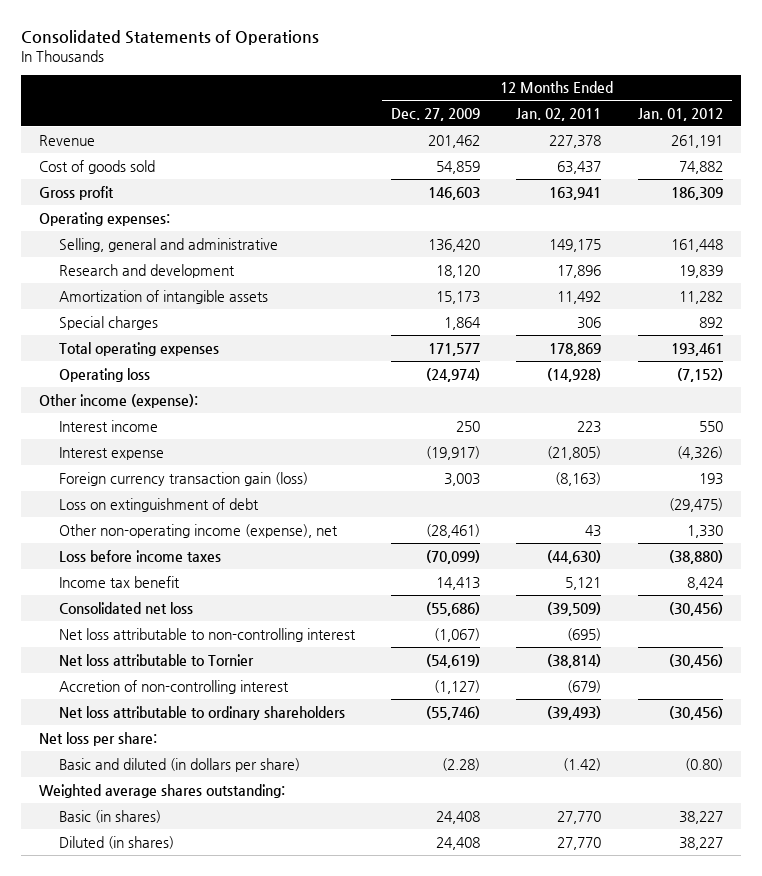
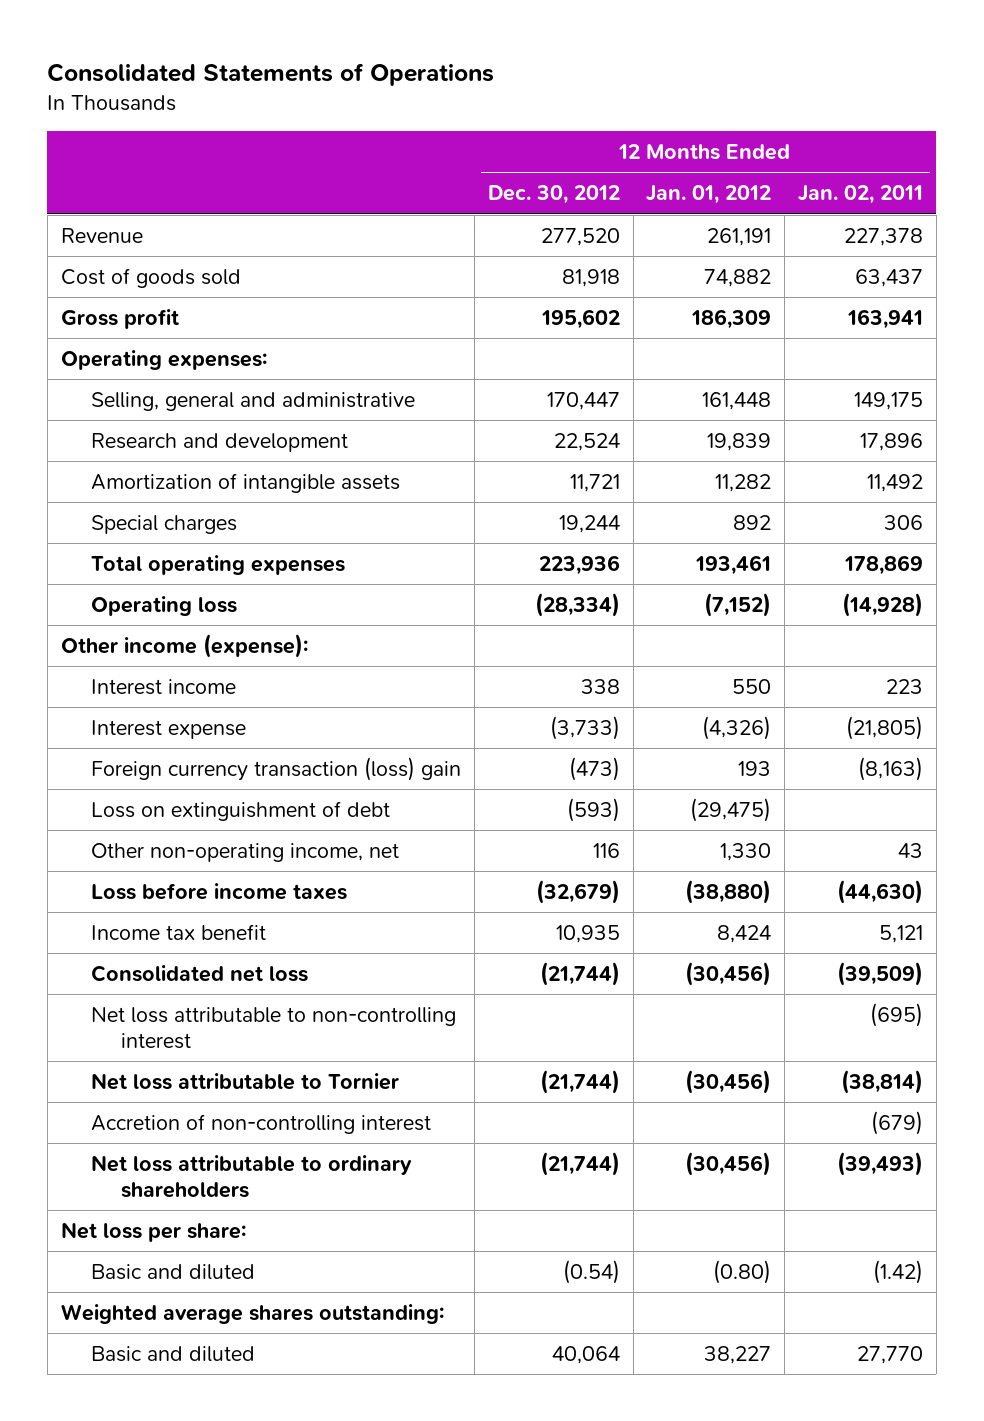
- | 12 Months Ended Dec. 27, 2009 | 12 Months Ended Jan. 02, 2011 | 12 Months Ended Jan. 01, 2012
+ | 12 Months Ended Dec. 30, 2012 | 12 Months Ended Jan. 01, 2012 | 12 Months Ended Jan. 02, 2011
- Foreign currency transaction gain (loss) | 3,003 | (8,163) | 193
+ Foreign currency transaction (loss) gain | (473) | 193 | (8,163)
- Other non-operating income (expense), net | (28,461) | 43 | 1,330
+ Other non-operating income, net | 116 | 1,330 | 43
- Basic and diluted (in dollars per share) | (2.28) | (1.42) | (0.80)
+ Basic and diluted | (0.54) | (0.80) | (1.42)
- Basic (in shares) | 24,408 | 27,770 | 38,227
- Diluted (in shares) | 24,408 | 27,770 | 38,227
+ Basic and diluted | 40,064 | 38,227 | 27,770

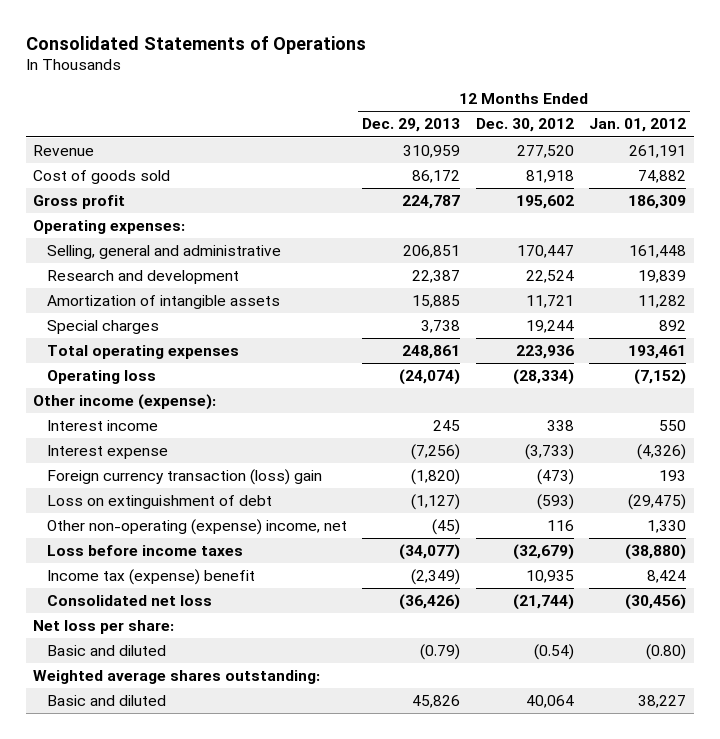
- | 12 Months Ended Dec. 30, 2012 | 12 Months Ended Jan. 01, 2012 | 12 Months Ended Jan. 02, 2011
+ | 12 Months Ended Dec. 29, 2013 | 12 Months Ended Dec. 30, 2012 | 12 Months Ended Jan. 01, 2012
- Other non-operating income, net | 116 | 1,330 | 43
+ Other non-operating (expense) income, net | (45) | 116 | 1,330
- Income tax benefit | 10,935 | 8,424 | 5,121
+ Income tax (expense) benefit | (2,349) | 10,935 | 8,424
- Net loss attributable to non-controlling interest | | | (695)
- Net loss attributable to Tornier | (21,744) | (30,456) | (38,814)
- Accretion of non-controlling interest | | | (679)
- Net loss attributable to ordinary shareholders | (21,744) | (30,456) | (39,493)

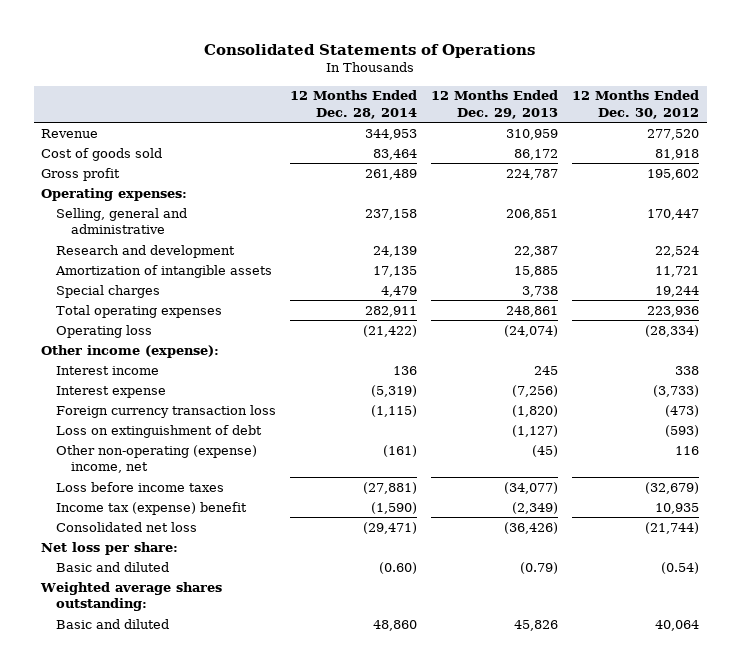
- | 12 Months Ended Dec. 29, 2013 | 12 Months Ended Dec. 30, 2012 | 12 Months Ended Jan. 01, 2012
+ | 12 Months Ended Dec. 28, 2014 | 12 Months Ended Dec. 29, 2013 | 12 Months Ended Dec. 30, 2012
- Foreign currency transaction (loss) gain | (1,820) | (473) | 193
+ Foreign currency transaction loss | (1,115) | (1,820) | (473)

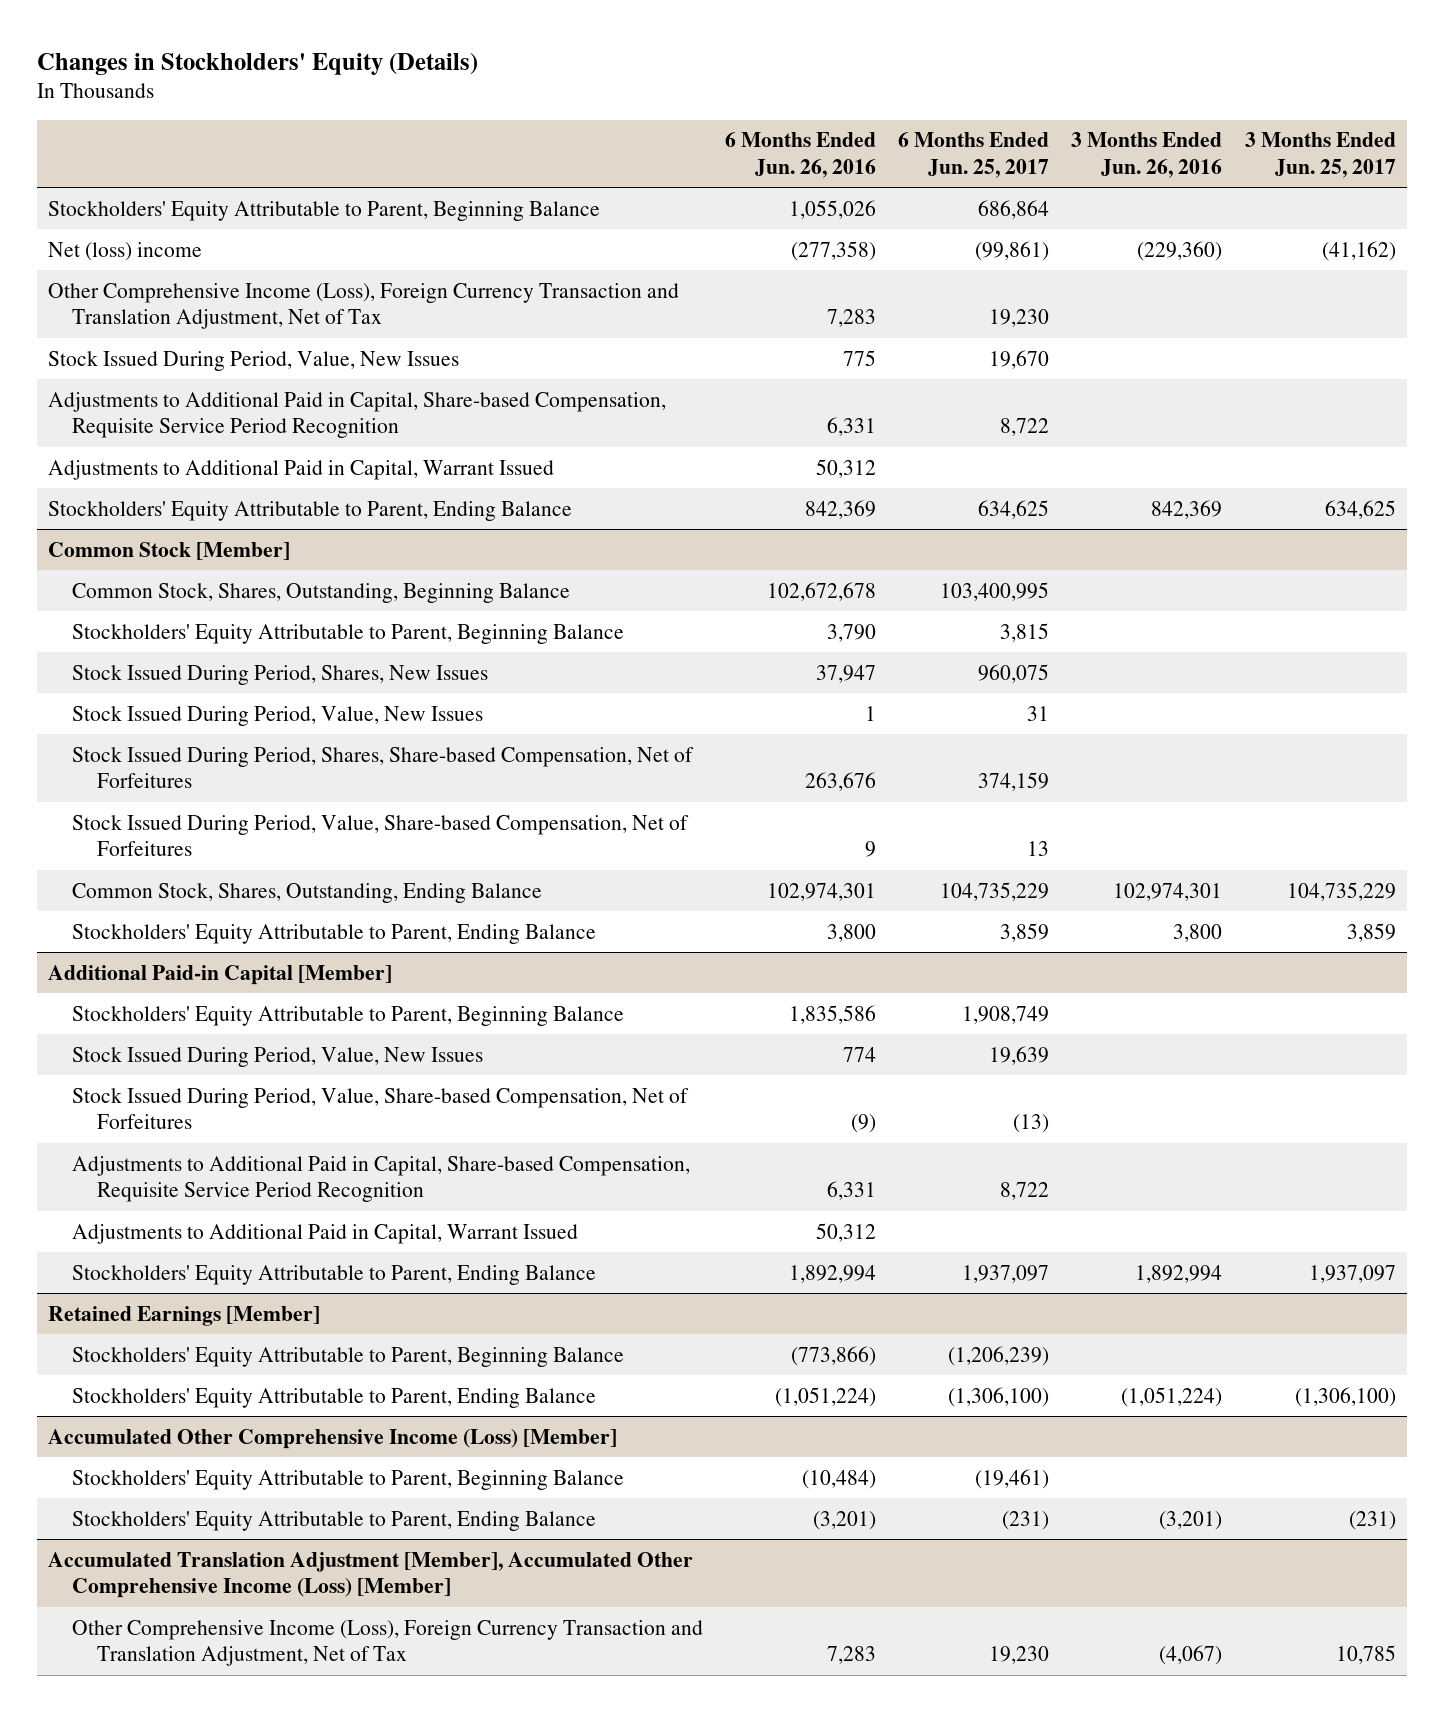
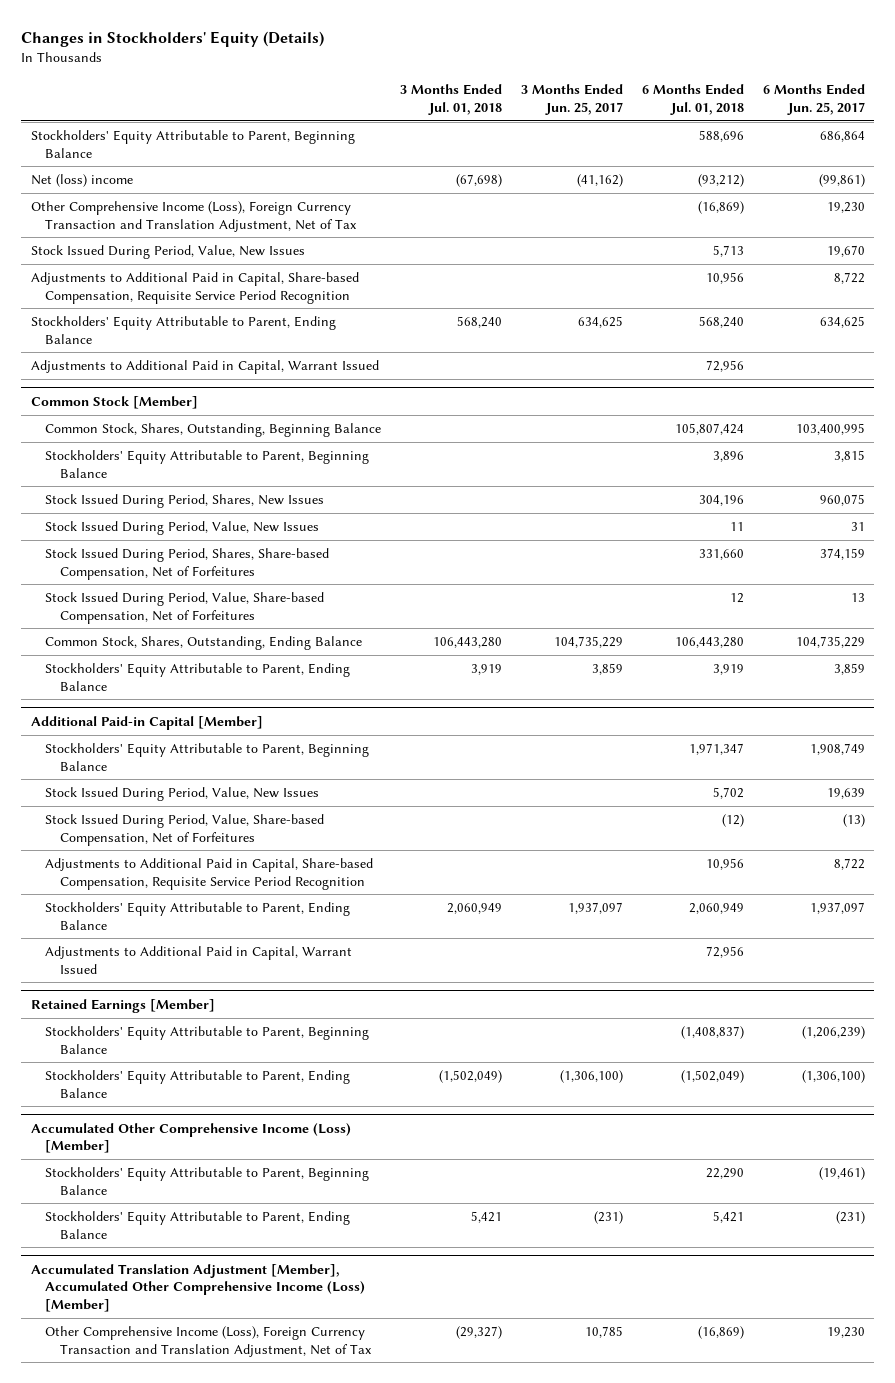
- | 6 Months Ended Jun. 26, 2016 | 6 Months Ended Jun. 25, 2017 | 3 Months Ended Jun. 26, 2016 | 3 Months Ended Jun. 25, 2017
+ | 3 Months Ended Jul. 01, 2018 | 3 Months Ended Jun. 25, 2017 | 6 Months Ended Jul. 01, 2018 | 6 Months Ended Jun. 25, 2017
moved down: Adjustments to Additional Paid in Capital, Warrant Issued | | | 72,956 |
@ Additional Paid-in Capital [Member]
moved down: Adjustments to Additional Paid in Capital, Warrant Issued | | | 72,956 |

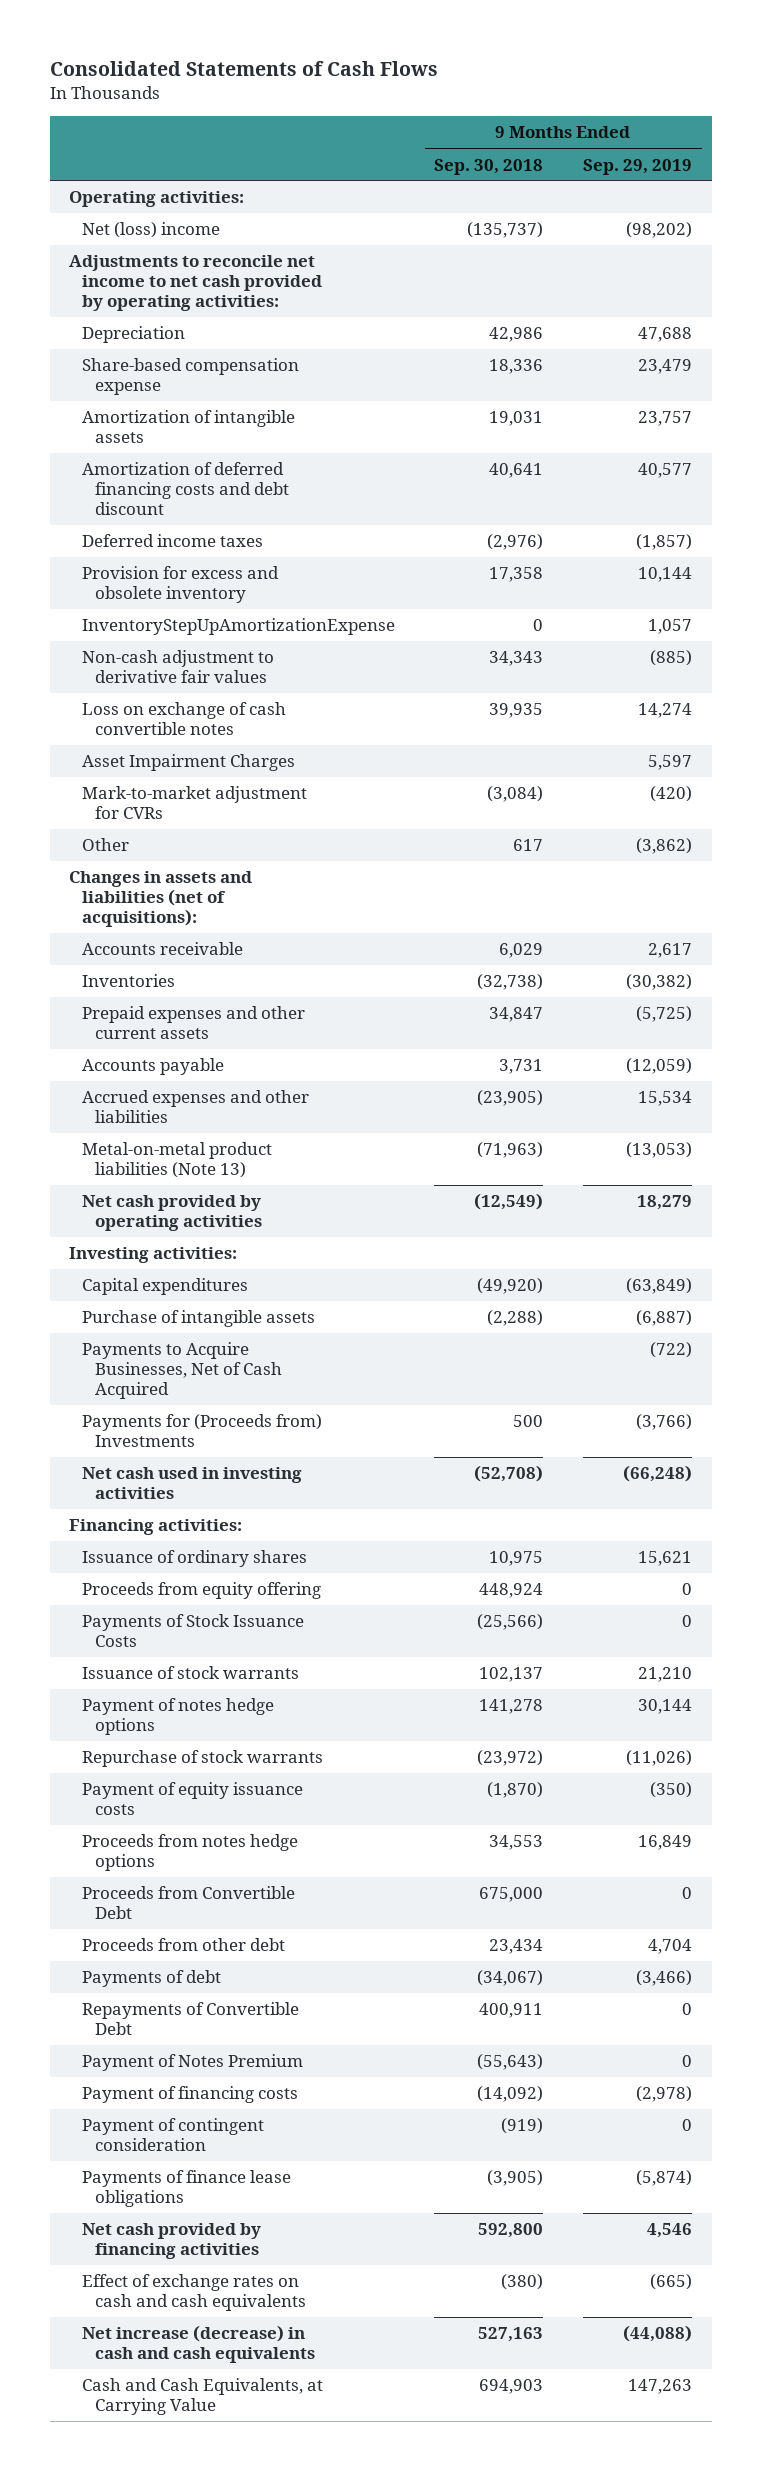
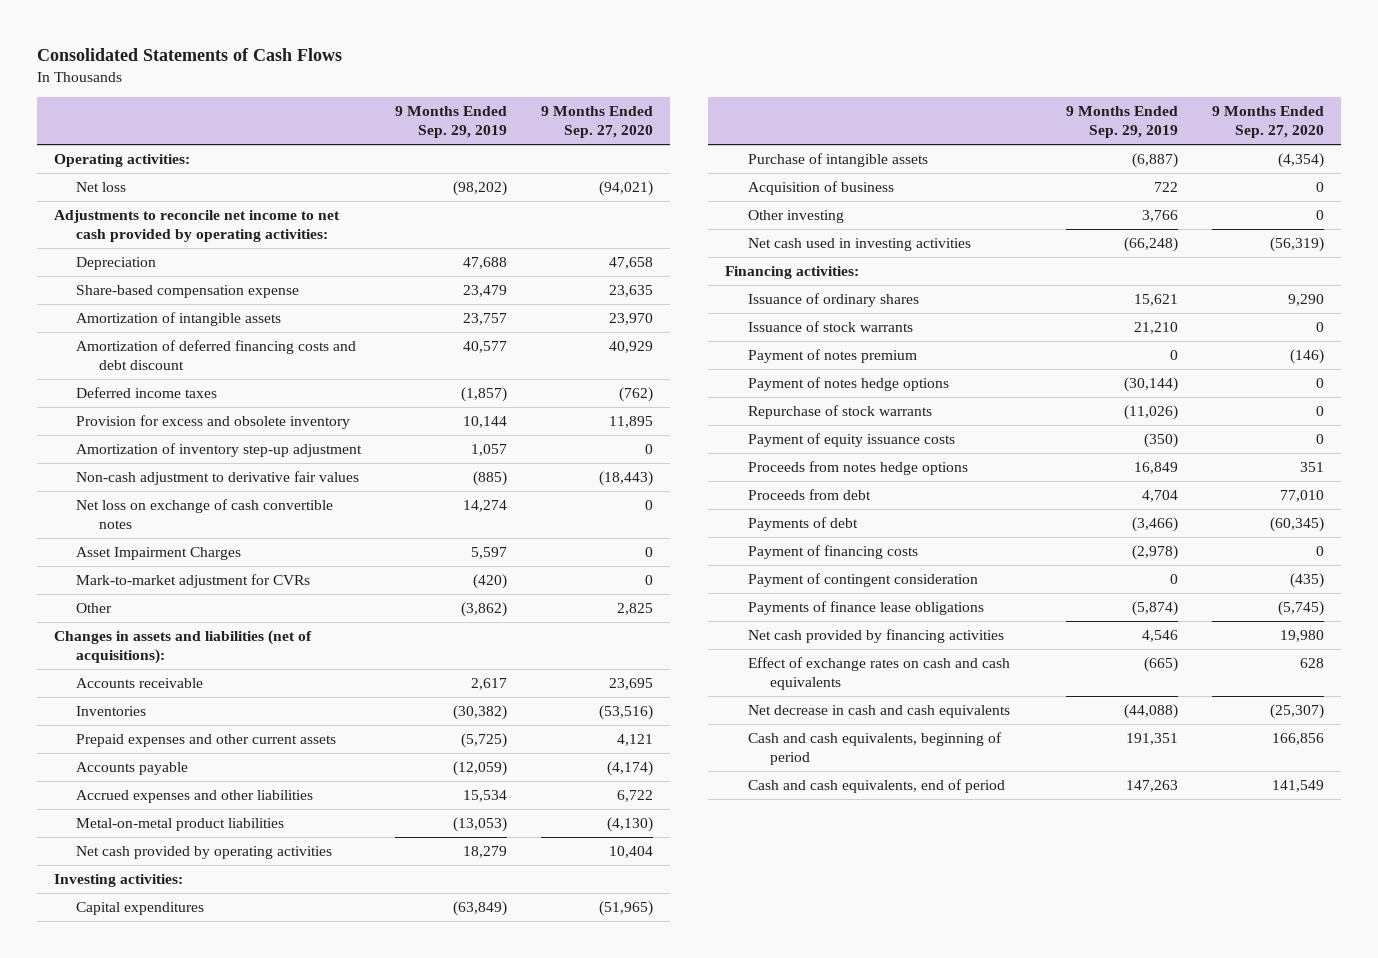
- | 9 Months Ended Sep. 30, 2018 | 9 Months Ended Sep. 29, 2019
+ | 9 Months Ended Sep. 29, 2019 | 9 Months Ended Sep. 27, 2020
- Net (loss) income | (135,737) | (98,202)
+ Net loss | (98,202) | (94,021)
- InventoryStepUpAmortizationExpense | 0 | 1,057
+ Amortization of inventory step-up adjustment | 1,057 | 0
- Loss on exchange of cash convertible notes | 39,935 | 14,274
+ Net loss on exchange of cash convertible notes | 14,274 | 0
- Metal-on-metal product liabilities (Note 13) | (71,963) | (13,053)
+ Metal-on-metal product liabilities | (13,053) | (4,130)
- Payments to Acquire Businesses, Net of Cash Acquired | | (722)
- Payments for (Proceeds from) Investments | 500 | (3,766)
+ Acquisition of business | 722 | 0
+ Other investing | 3,766 | 0
- Proceeds from equity offering | 448,924 | 0
- Payments of Stock Issuance Costs | (25,566) | 0
- Payment of notes hedge options | 141,278 | 30,144
+ Payment of notes premium | 0 | (146)
+ Payment of notes hedge options | (30,144) | 0
- Proceeds from Convertible Debt | 675,000 | 0
- Proceeds from other debt | 23,434 | 4,704
+ Proceeds from debt | 4,704 | 77,010
- Repayments of Convertible Debt | 400,911 | 0
- Payment of Notes Premium | (55,643) | 0
- Net increase (decrease) in cash and cash equivalents | 527,163 | (44,088)
- Cash and Cash Equivalents, at Carrying Value | 694,903 | 147,263
+ Net decrease in cash and cash equivalents | (44,088) | (25,307)
+ Cash and cash equivalents, beginning of period | 191,351 | 166,856
+ Cash and cash equivalents, end of period | 147,263 | 141,549

